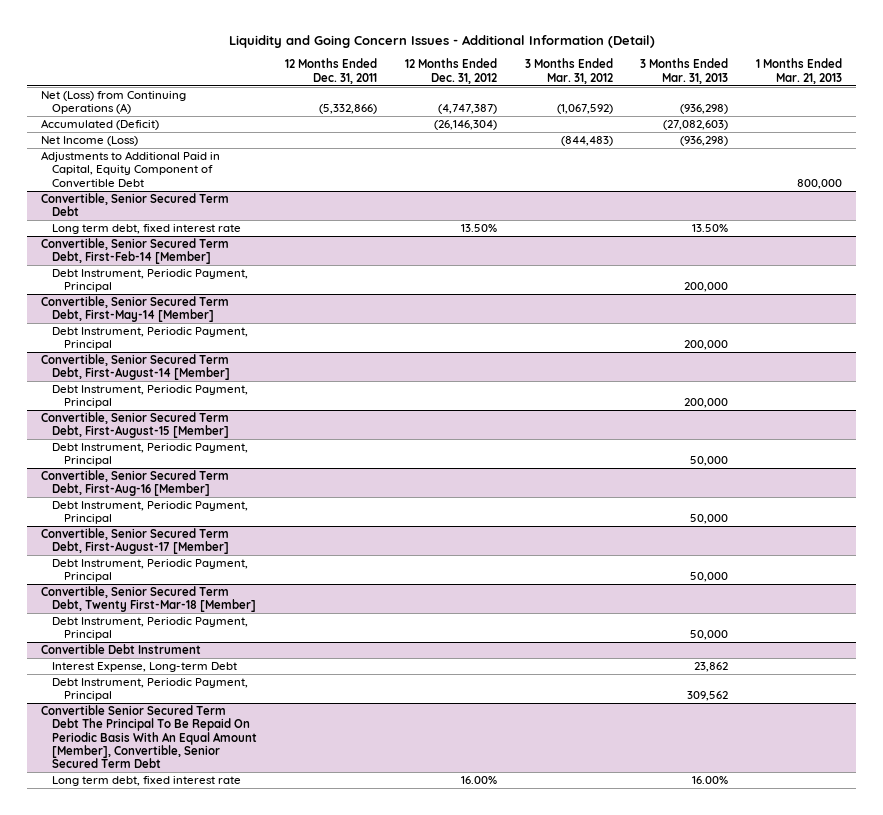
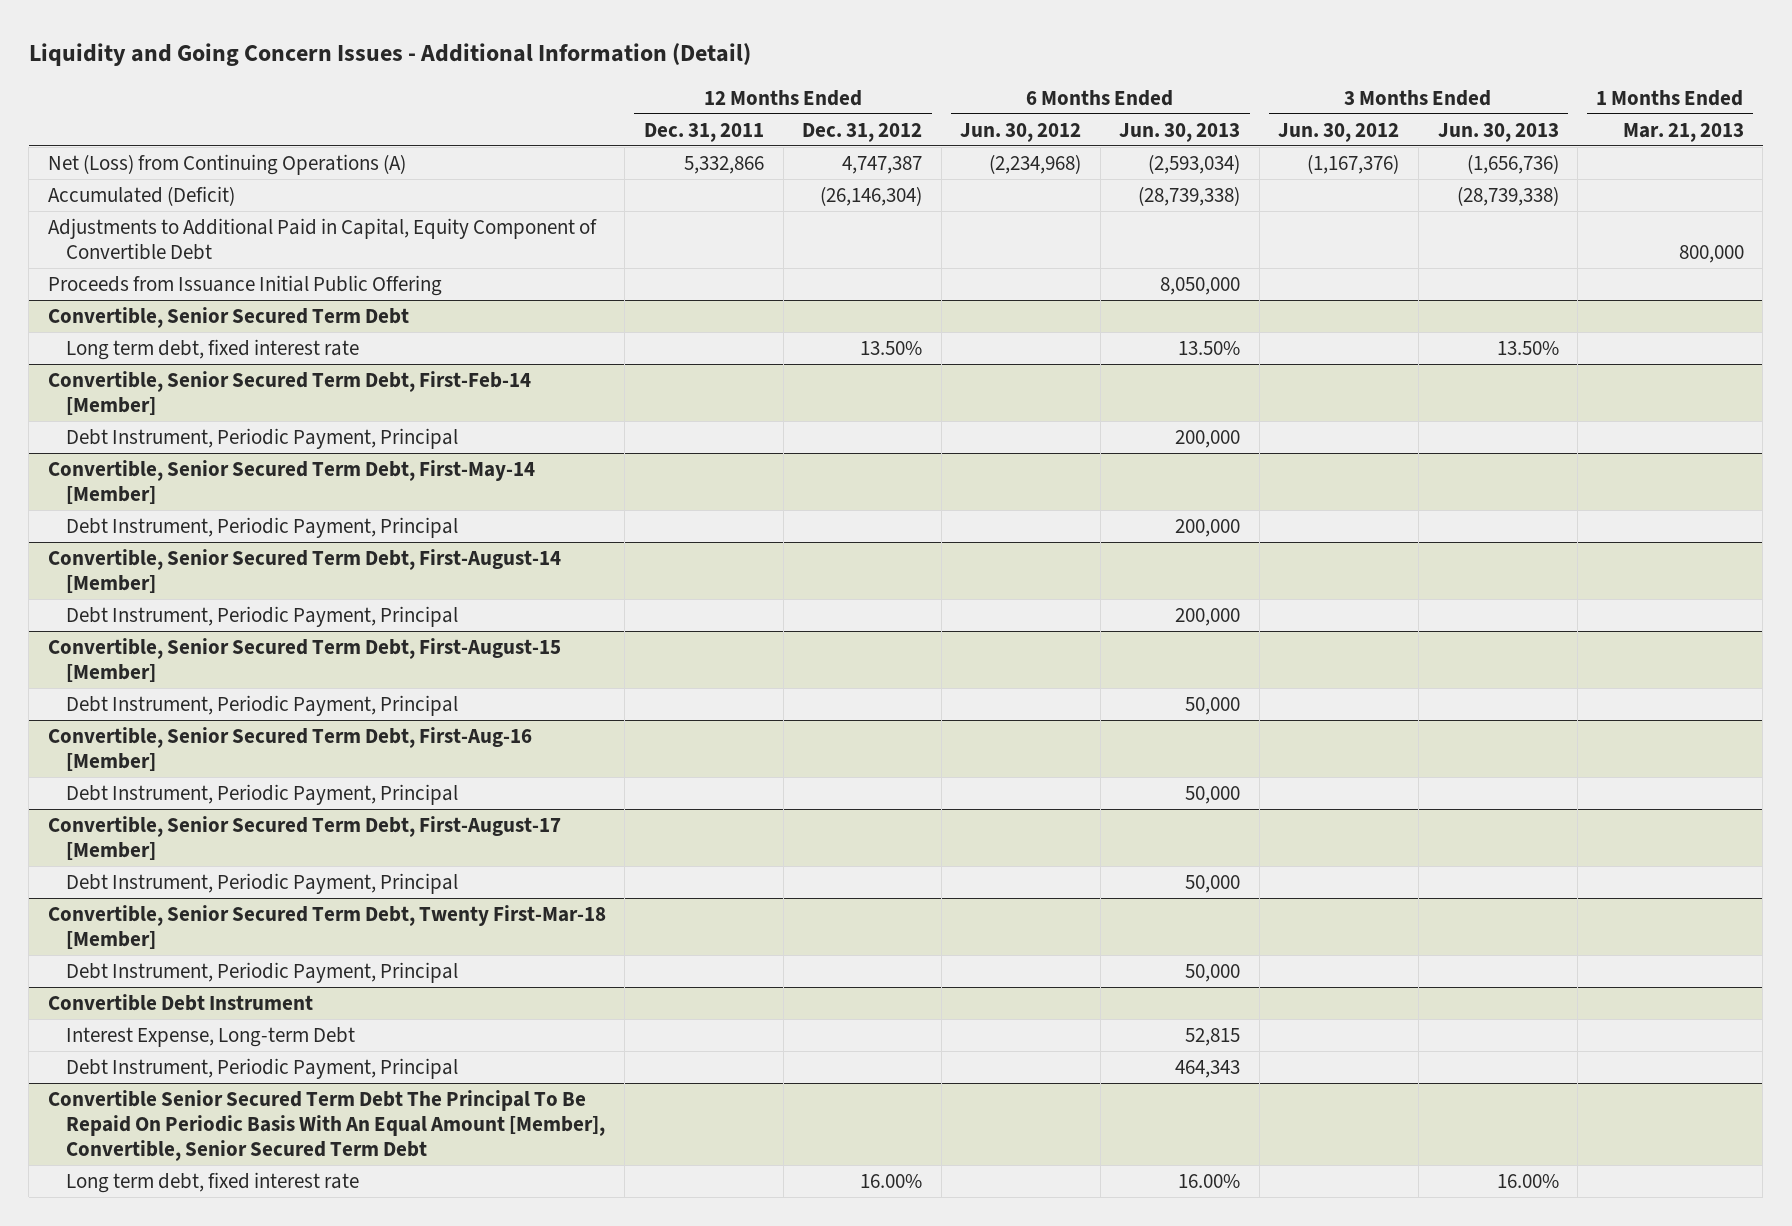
- | 12 Months Ended Dec. 31, 2011 | 12 Months Ended Dec. 31, 2012 | 3 Months Ended Mar. 31, 2012 | 3 Months Ended Mar. 31, 2013 | 1 Months Ended Mar. 21, 2013
+ | 12 Months Ended Dec. 31, 2011 | 12 Months Ended Dec. 31, 2012 | 6 Months Ended Jun. 30, 2012 | 6 Months Ended Jun. 30, 2013 | 3 Months Ended Jun. 30, 2012 | 3 Months Ended Jun. 30, 2013 | 1 Months Ended Mar. 21, 2013
- Net (Loss) from Continuing Operations (A) | (5,332,866) | (4,747,387) | (1,067,592) | (936,298) |
+ Net (Loss) from Continuing Operations (A) | 5,332,866 | 4,747,387 | (2,234,968) | (2,593,034) | (1,167,376) | (1,656,736) |
- Net Income (Loss) | | | (844,483) | (936,298) |
+ Proceeds from Issuance Initial Public Offering | | | | 8,050,000 | | |

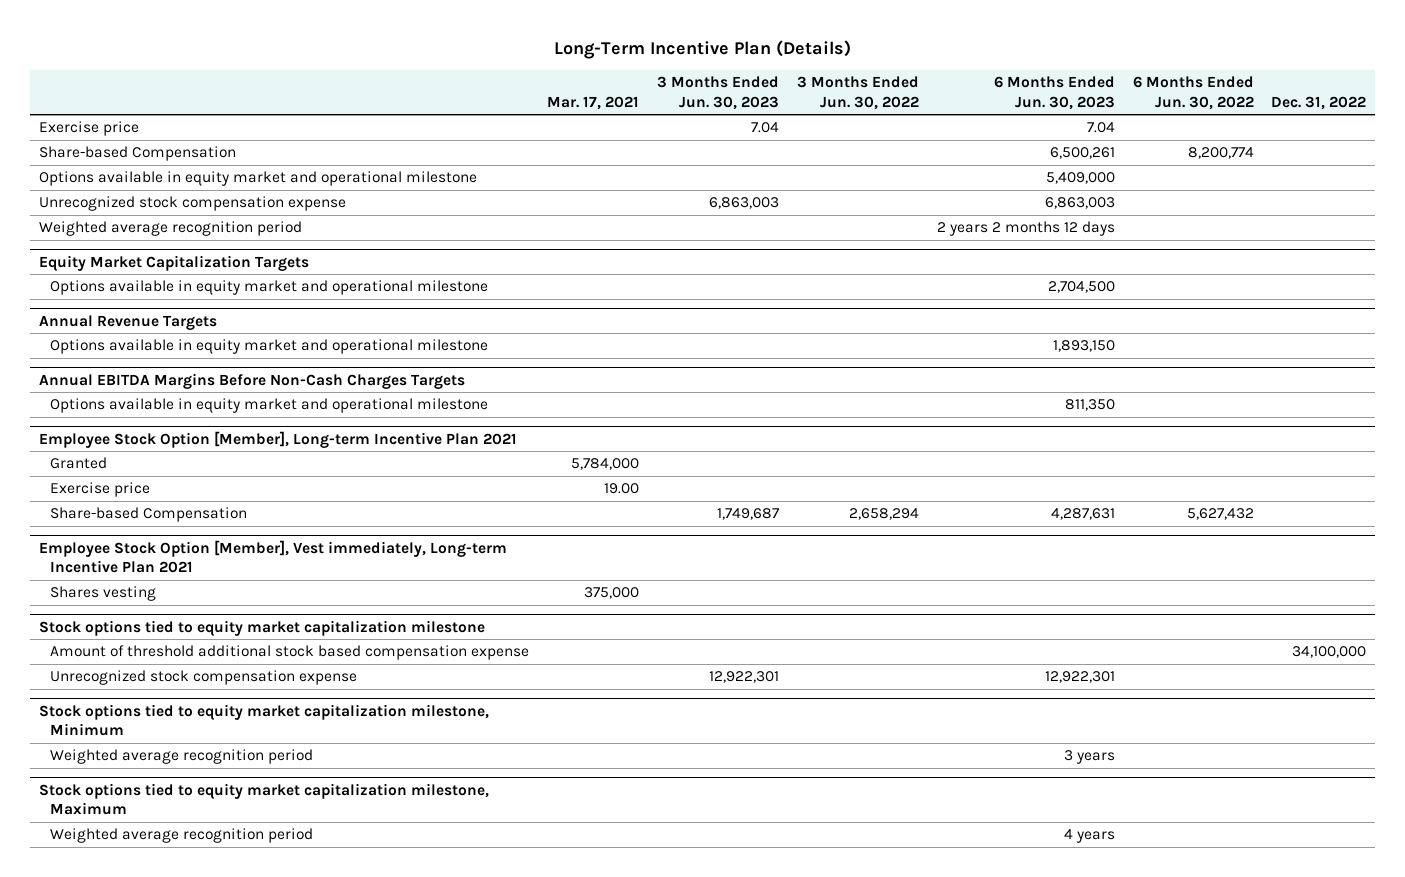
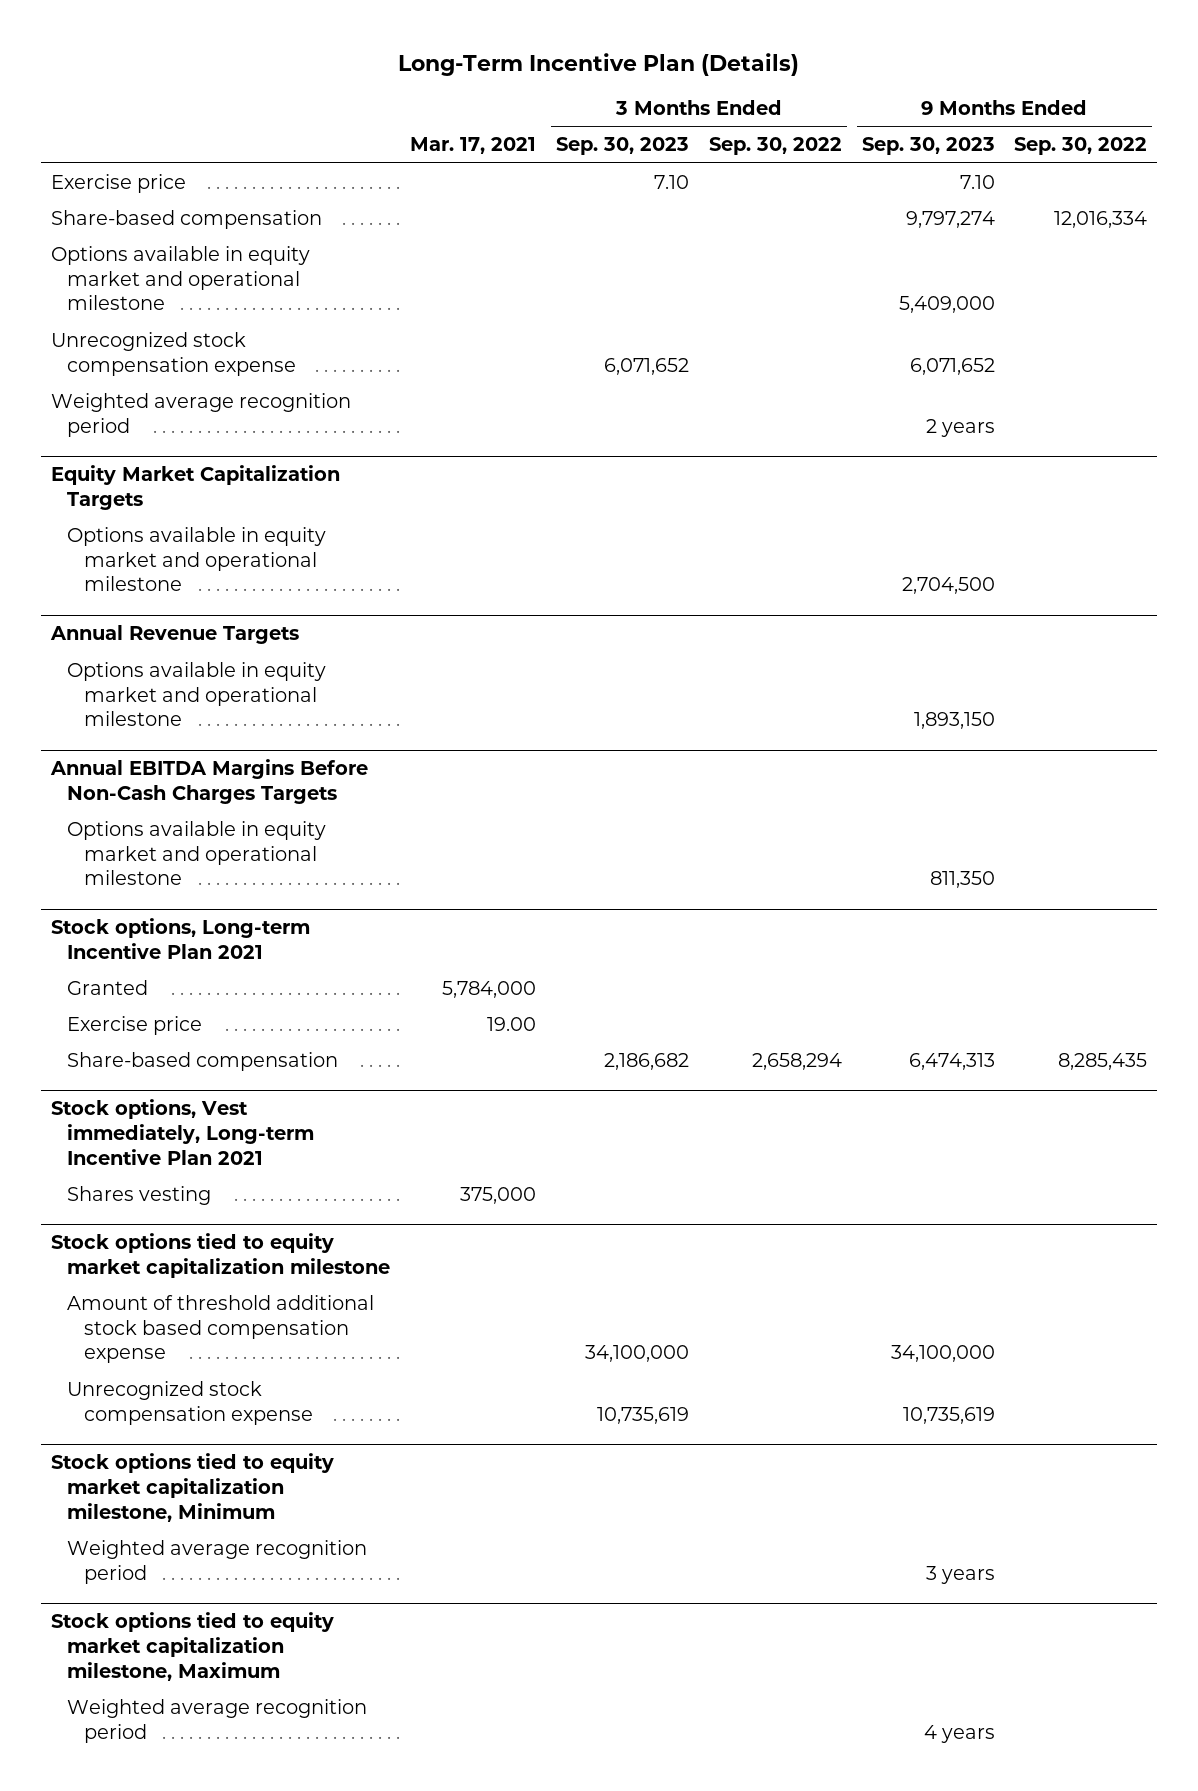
- | Mar. 17, 2021 | 3 Months Ended Jun. 30, 2023 | 3 Months Ended Jun. 30, 2022 | 6 Months Ended Jun. 30, 2023 | 6 Months Ended Jun. 30, 2022 | Dec. 31, 2022
+ | Mar. 17, 2021 | 3 Months Ended Sep. 30, 2023 | 3 Months Ended Sep. 30, 2022 | 9 Months Ended Sep. 30, 2023 | 9 Months Ended Sep. 30, 2022
- Share-based Compensation | | | | 6,500,261 | 8,200,774 |
+ Share-based compensation | | | | 9,797,274 | 12,016,334
- Employee Stock Option [Member], Long-term Incentive Plan 2021
+ Stock options, Long-term Incentive Plan 2021
- Share-based Compensation | | 1,749,687 | 2,658,294 | 4,287,631 | 5,627,432 |
- Employee Stock Option [Member], Vest immediately, Long-term Incentive Plan 2021
+ Share-based compensation | | 2,186,682 | 2,658,294 | 6,474,313 | 8,285,435
+ Stock options, Vest immediately, Long-term Incentive Plan 2021

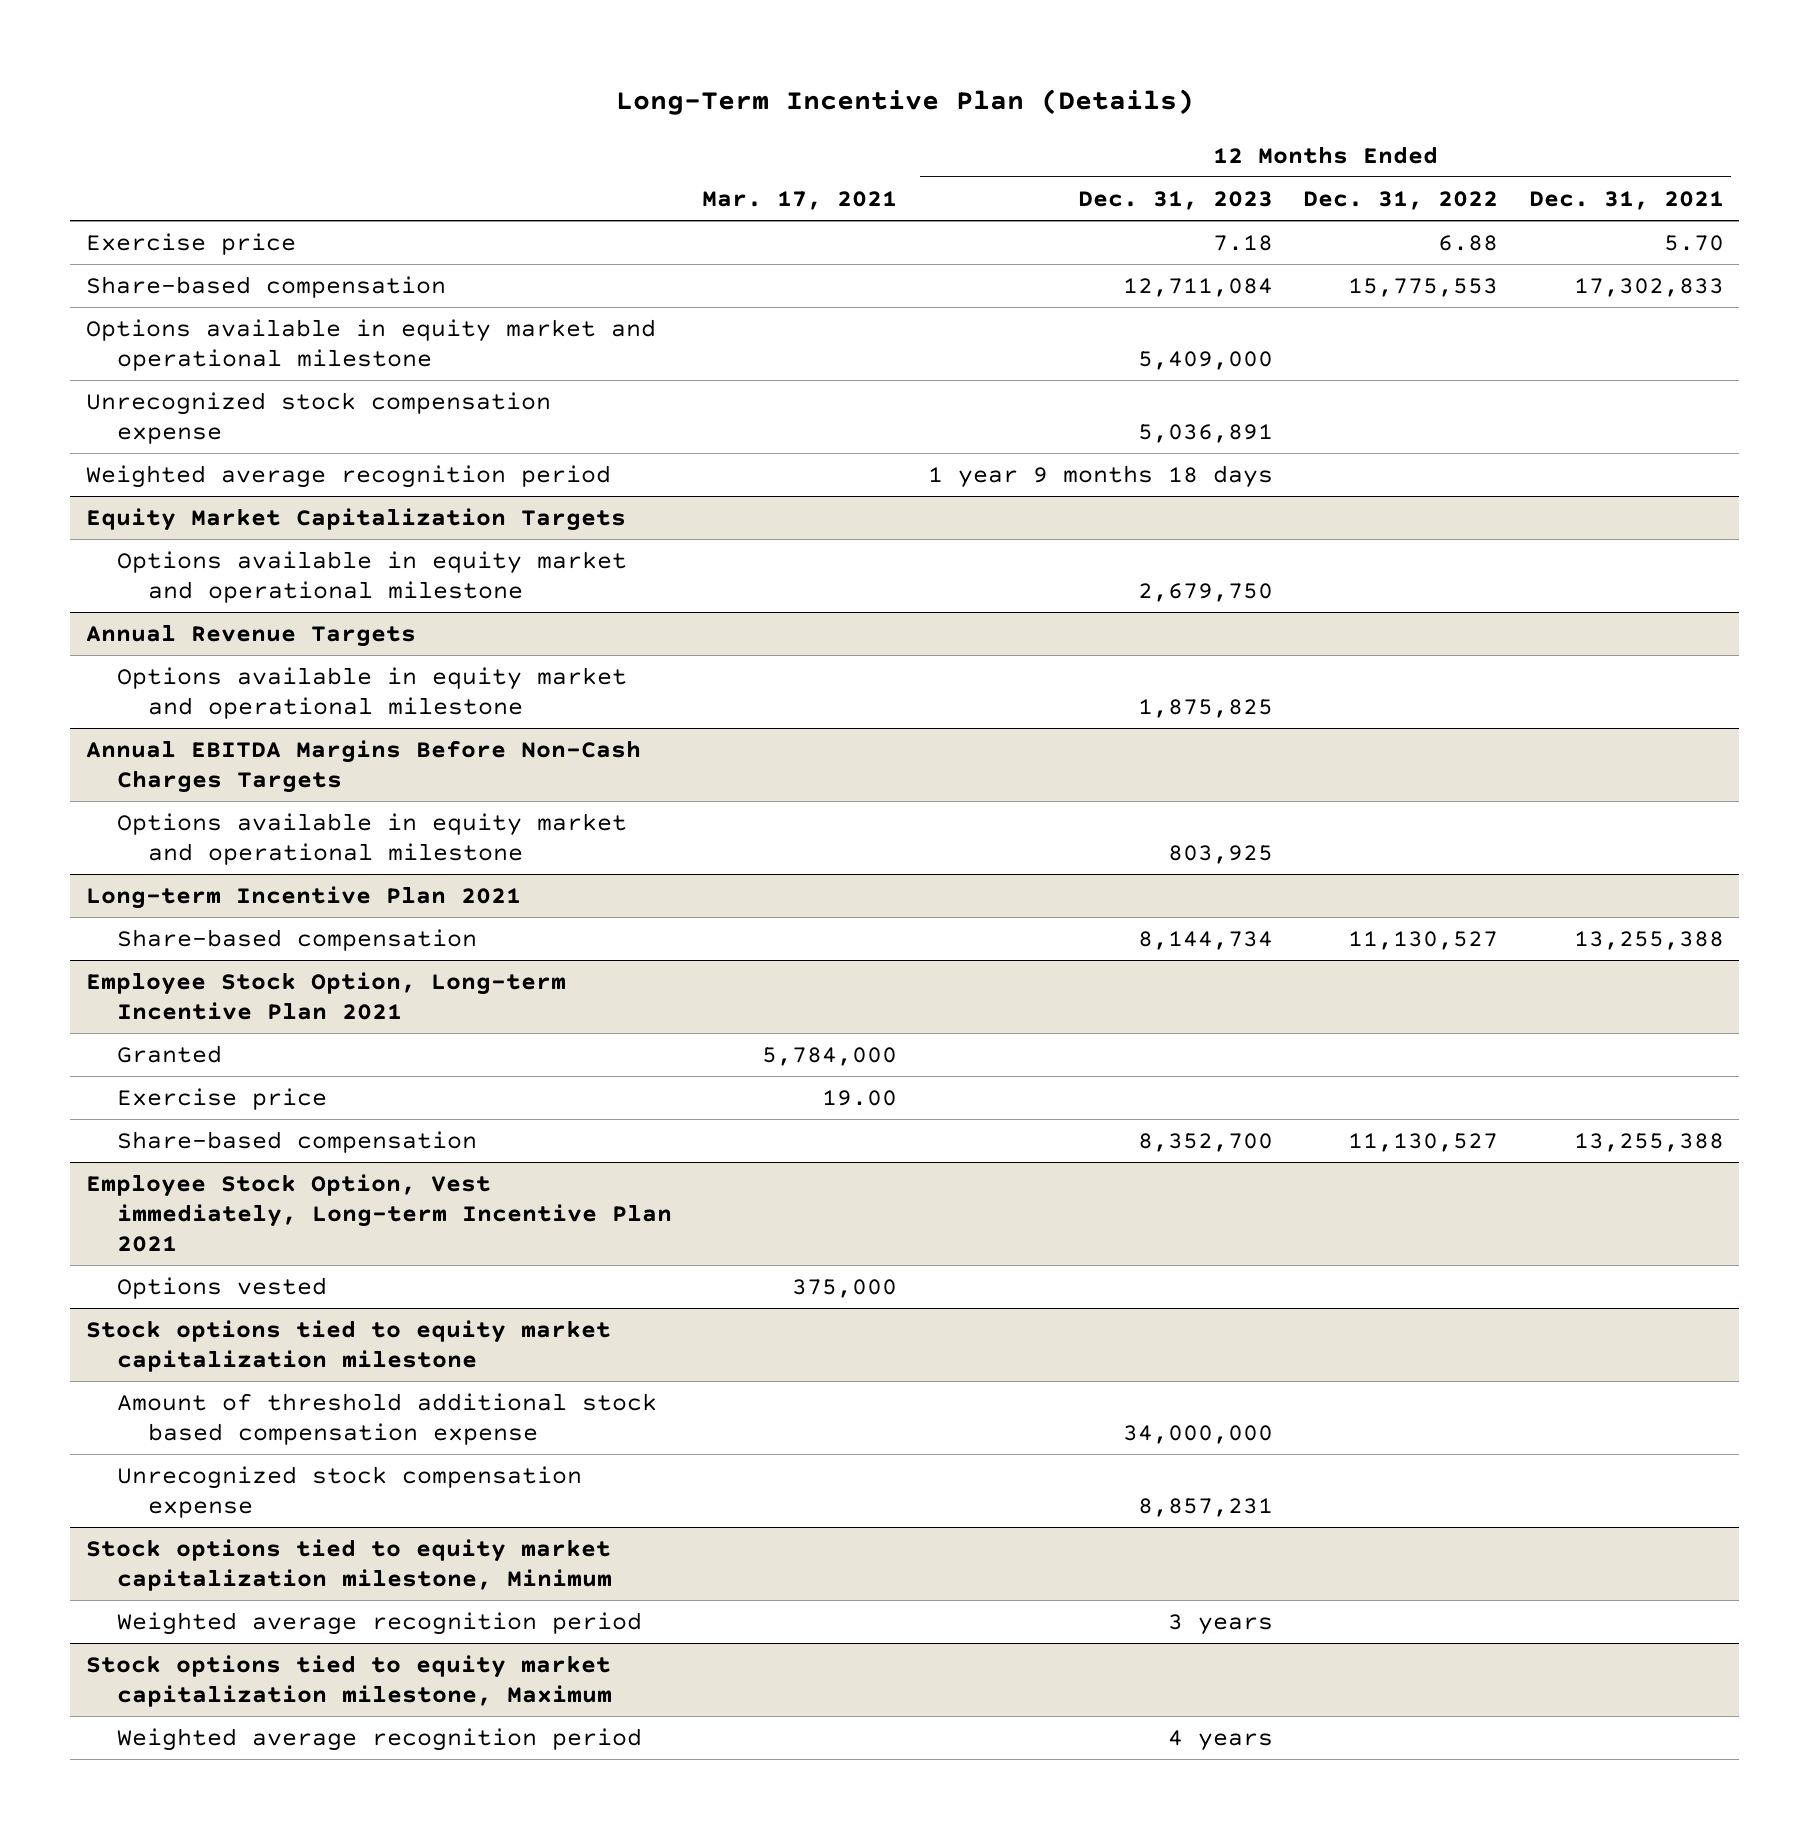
- | Mar. 17, 2021 | 3 Months Ended Sep. 30, 2023 | 3 Months Ended Sep. 30, 2022 | 9 Months Ended Sep. 30, 2023 | 9 Months Ended Sep. 30, 2022
+ | Mar. 17, 2021 | 12 Months Ended Dec. 31, 2023 | 12 Months Ended Dec. 31, 2022 | 12 Months Ended Dec. 31, 2021
- Stock options, Long-term Incentive Plan 2021
+ Long-term Incentive Plan 2021
+ Share-based compensation | | 8,144,734 | 11,130,527 | 13,255,388
+ Employee Stock Option, Long-term Incentive Plan 2021
- Stock options, Vest immediately, Long-term Incentive Plan 2021
- Shares vesting | 375,000 | | | |
+ Employee Stock Option, Vest immediately, Long-term Incentive Plan 2021
+ Options vested | 375,000 | | |

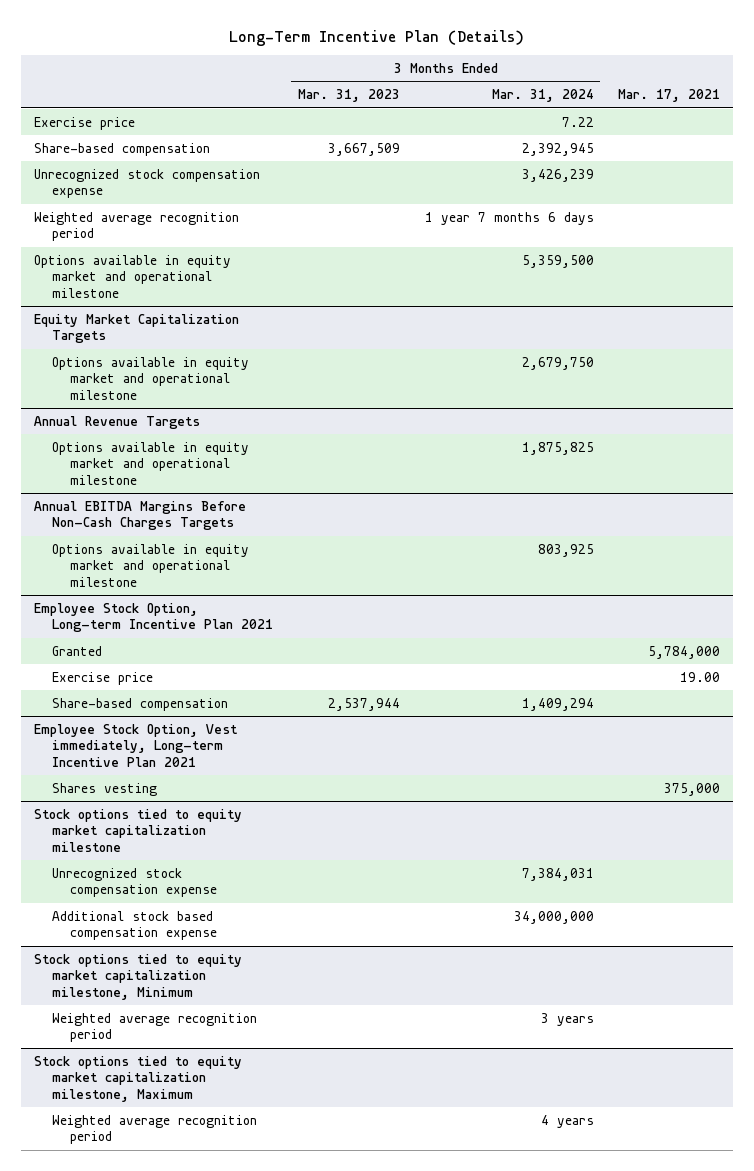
- | Mar. 17, 2021 | 12 Months Ended Dec. 31, 2023 | 12 Months Ended Dec. 31, 2022 | 12 Months Ended Dec. 31, 2021
+ | 3 Months Ended Mar. 31, 2023 | 3 Months Ended Mar. 31, 2024 | Mar. 17, 2021
moved down: Options available in equity market and operational milestone | | 5,359,500 |
- Long-term Incentive Plan 2021
- Share-based compensation | | 8,144,734 | 11,130,527 | 13,255,388
@ Employee Stock Option, Vest immediately, Long-term Incentive Plan 2021
- Options vested | 375,000 | | |
+ Shares vesting | | | 375,000
@ Stock options tied to equity market capitalization milestone
- Amount of threshold additional stock based compensation expense | | 34,000,000 | |
+ Additional stock based compensation expense | | 34,000,000 |

